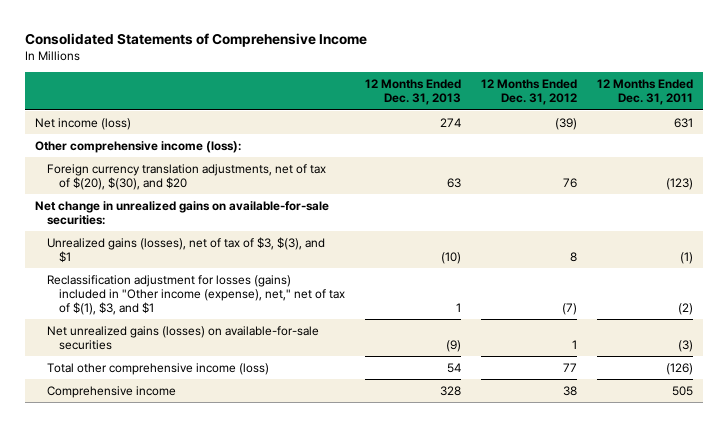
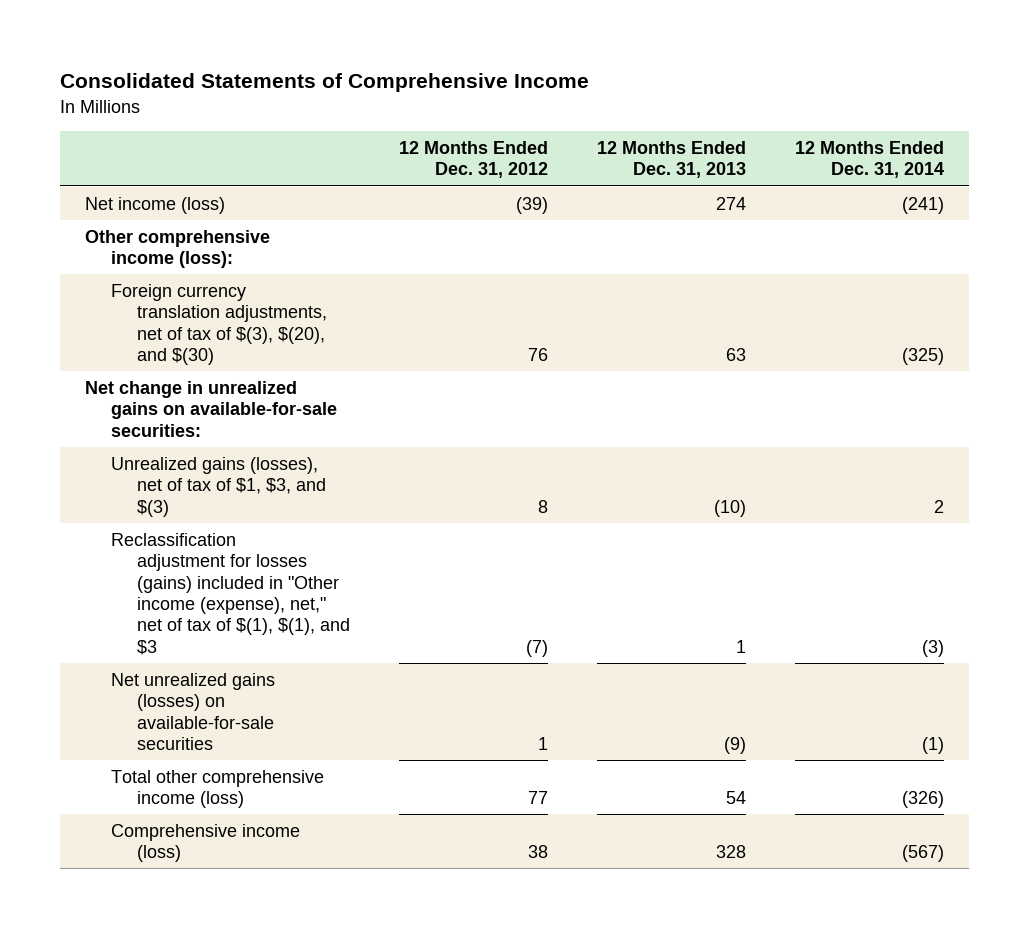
- | 12 Months Ended Dec. 31, 2013 | 12 Months Ended Dec. 31, 2012 | 12 Months Ended Dec. 31, 2011
+ | 12 Months Ended Dec. 31, 2012 | 12 Months Ended Dec. 31, 2013 | 12 Months Ended Dec. 31, 2014
- Foreign currency translation adjustments, net of tax of $(20), $(30), and $20 | 63 | 76 | (123)
+ Foreign currency translation adjustments, net of tax of $(3), $(20), and $(30) | 76 | 63 | (325)
- Unrealized gains (losses), net of tax of $3, $(3), and $1 | (10) | 8 | (1)
- Reclassification adjustment for losses (gains) included in "Other income (expense), net," net of tax of $(1), $3, and $1 | 1 | (7) | (2)
+ Unrealized gains (losses), net of tax of $1, $3, and $(3) | 8 | (10) | 2
+ Reclassification adjustment for losses (gains) included in "Other income (expense), net," net of tax of $(1), $(1), and $3 | (7) | 1 | (3)
- Comprehensive income | 328 | 38 | 505
+ Comprehensive income (loss) | 38 | 328 | (567)

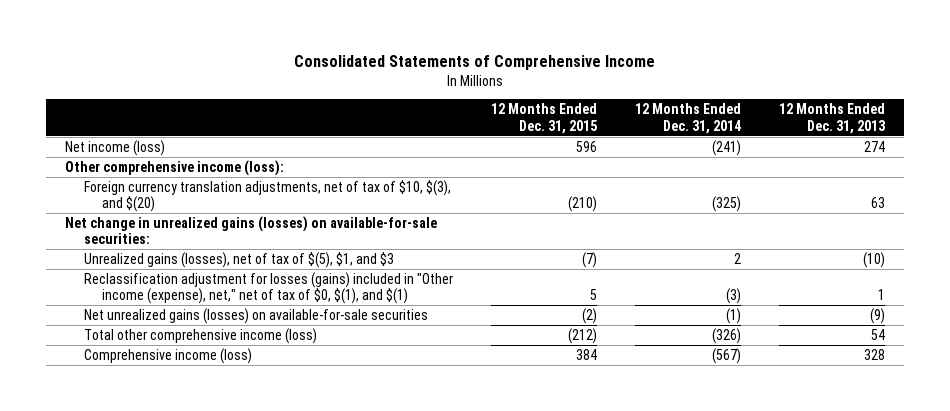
- | 12 Months Ended Dec. 31, 2012 | 12 Months Ended Dec. 31, 2013 | 12 Months Ended Dec. 31, 2014
+ | 12 Months Ended Dec. 31, 2015 | 12 Months Ended Dec. 31, 2014 | 12 Months Ended Dec. 31, 2013
- Foreign currency translation adjustments, net of tax of $(3), $(20), and $(30) | 76 | 63 | (325)
- Net change in unrealized gains on available-for-sale securities:
- Unrealized gains (losses), net of tax of $1, $3, and $(3) | 8 | (10) | 2
- Reclassification adjustment for losses (gains) included in "Other income (expense), net," net of tax of $(1), $(1), and $3 | (7) | 1 | (3)
+ Foreign currency translation adjustments, net of tax of $10, $(3), and $(20) | (210) | (325) | 63
+ Net change in unrealized gains (losses) on available-for-sale securities:
+ Unrealized gains (losses), net of tax of $(5), $1, and $3 | (7) | 2 | (10)
+ Reclassification adjustment for losses (gains) included in "Other income (expense), net," net of tax of $0, $(1), and $(1) | 5 | (3) | 1

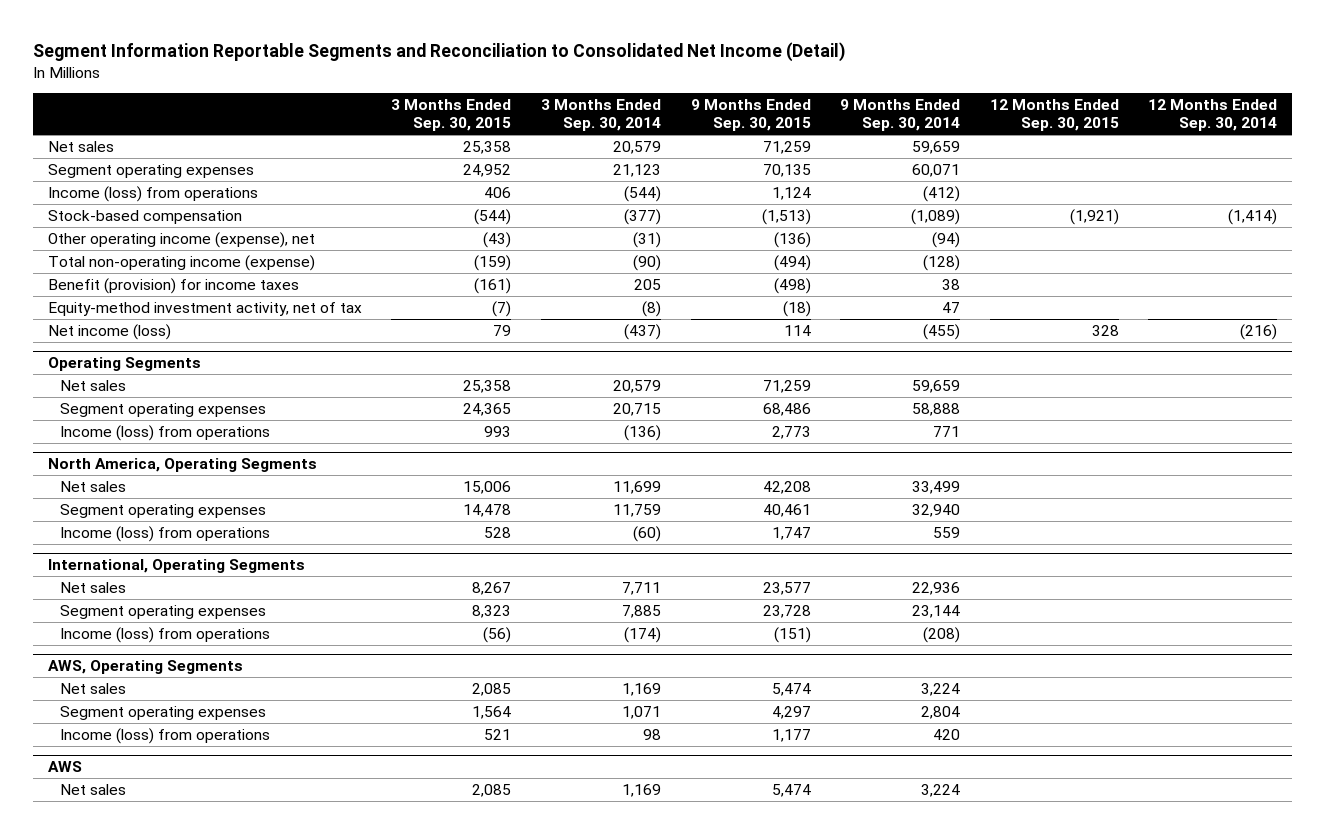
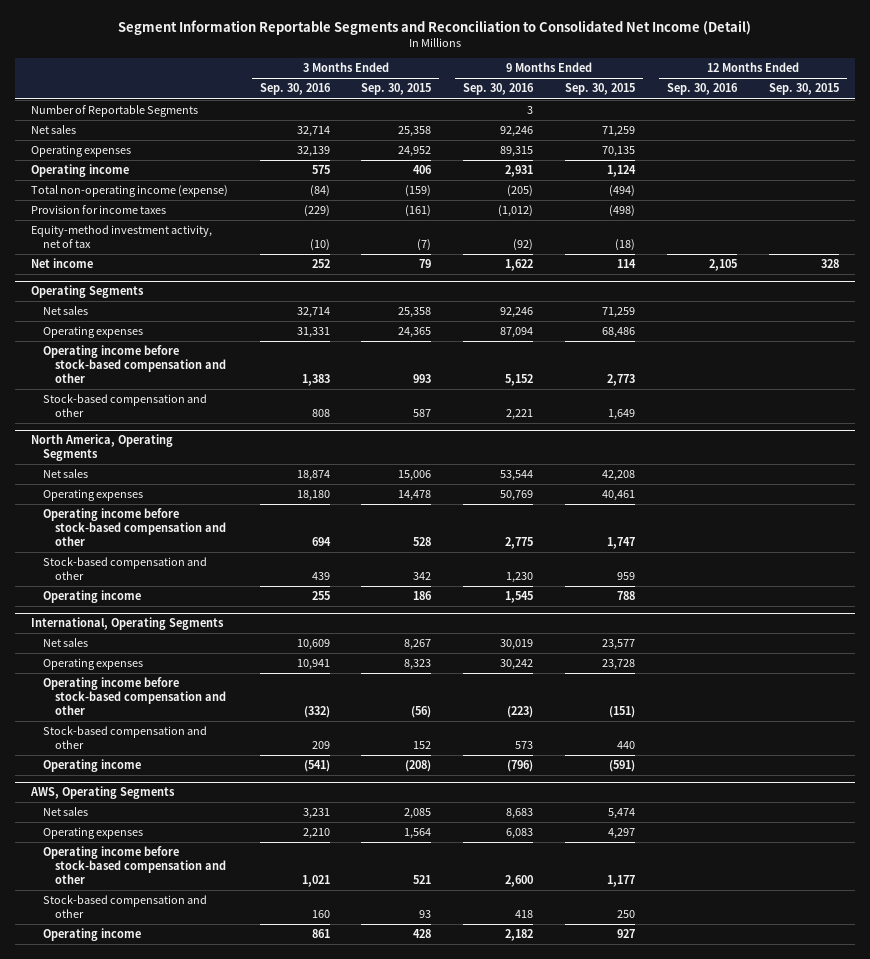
- | 3 Months Ended Sep. 30, 2015 | 3 Months Ended Sep. 30, 2014 | 9 Months Ended Sep. 30, 2015 | 9 Months Ended Sep. 30, 2014 | 12 Months Ended Sep. 30, 2015 | 12 Months Ended Sep. 30, 2014
+ | 3 Months Ended Sep. 30, 2016 | 3 Months Ended Sep. 30, 2015 | 9 Months Ended Sep. 30, 2016 | 9 Months Ended Sep. 30, 2015 | 12 Months Ended Sep. 30, 2016 | 12 Months Ended Sep. 30, 2015
+ Number of Reportable Segments | | | 3 | | |
- Segment operating expenses | 24,952 | 21,123 | 70,135 | 60,071 | |
- Income (loss) from operations | 406 | (544) | 1,124 | (412) | |
- Stock-based compensation | (544) | (377) | (1,513) | (1,089) | (1,921) | (1,414)
- Other operating income (expense), net | (43) | (31) | (136) | (94) | |
+ Operating expenses | 32,139 | 24,952 | 89,315 | 70,135 | |
+ Operating income | 575 | 406 | 2,931 | 1,124 | |
- Benefit (provision) for income taxes | (161) | 205 | (498) | 38 | |
+ Provision for income taxes | (229) | (161) | (1,012) | (498) | |
- Net income (loss) | 79 | (437) | 114 | (455) | 328 | (216)
+ Net income | 252 | 79 | 1,622 | 114 | 2,105 | 328
@ Operating Segments
- Segment operating expenses | 24,365 | 20,715 | 68,486 | 58,888 | |
- Income (loss) from operations | 993 | (136) | 2,773 | 771 | |
+ Operating expenses | 31,331 | 24,365 | 87,094 | 68,486 | |
+ Operating income before stock-based compensation and other | 1,383 | 993 | 5,152 | 2,773 | |
+ Stock-based compensation and other | 808 | 587 | 2,221 | 1,649 | |
@ North America, Operating Segments
- Segment operating expenses | 14,478 | 11,759 | 40,461 | 32,940 | |
- Income (loss) from operations | 528 | (60) | 1,747 | 559 | |
+ Operating expenses | 18,180 | 14,478 | 50,769 | 40,461 | |
+ Operating income before stock-based compensation and other | 694 | 528 | 2,775 | 1,747 | |
+ Stock-based compensation and other | 439 | 342 | 1,230 | 959 | |
+ Operating income | 255 | 186 | 1,545 | 788 | |
@ International, Operating Segments
- Segment operating expenses | 8,323 | 7,885 | 23,728 | 23,144 | |
- Income (loss) from operations | (56) | (174) | (151) | (208) | |
+ Operating expenses | 10,941 | 8,323 | 30,242 | 23,728 | |
+ Operating income before stock-based compensation and other | (332) | (56) | (223) | (151) | |
+ Stock-based compensation and other | 209 | 152 | 573 | 440 | |
+ Operating income | (541) | (208) | (796) | (591) | |
@ AWS, Operating Segments
- Segment operating expenses | 1,564 | 1,071 | 4,297 | 2,804 | |
- Income (loss) from operations | 521 | 98 | 1,177 | 420 | |
- AWS
- Net sales | 2,085 | 1,169 | 5,474 | 3,224 | |
@ AWS, Operating Segments
+ Operating expenses | 2,210 | 1,564 | 6,083 | 4,297 | |
+ Operating income before stock-based compensation and other | 1,021 | 521 | 2,600 | 1,177 | |
+ Stock-based compensation and other | 160 | 93 | 418 | 250 | |
+ Operating income | 861 | 428 | 2,182 | 927 | |

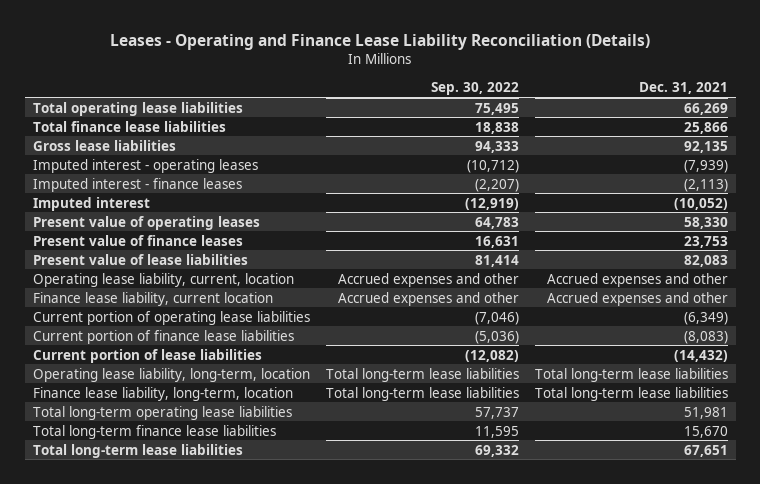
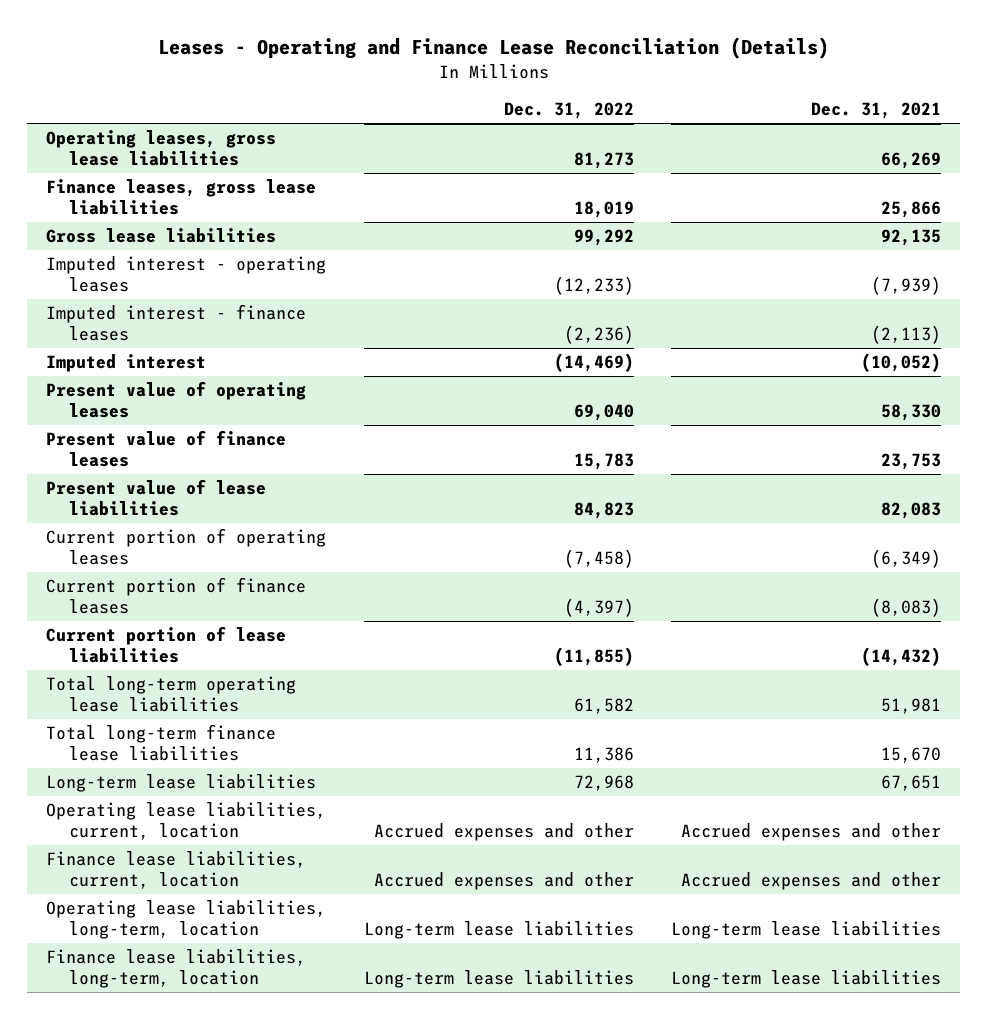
- Leases - Operating and Finance Lease Liability Reconciliation (Details)
+ Leases - Operating and Finance Lease Reconciliation (Details)
- | Sep. 30, 2022 | Dec. 31, 2021
+ | Dec. 31, 2022 | Dec. 31, 2021
- Total operating lease liabilities | 75,495 | 66,269
- Total finance lease liabilities | 18,838 | 25,866
+ Operating leases, gross lease liabilities | 81,273 | 66,269
+ Finance leases, gross lease liabilities | 18,019 | 25,866
- Operating lease liability, current, location | Accrued expenses and other | Accrued expenses and other
- Finance lease liability, current location | Accrued expenses and other | Accrued expenses and other
- Current portion of operating lease liabilities | (7,046) | (6,349)
- Current portion of finance lease liabilities | (5,036) | (8,083)
+ Current portion of operating leases | (7,458) | (6,349)
+ Current portion of finance leases | (4,397) | (8,083)
- Operating lease liability, long-term, location | Total long-term lease liabilities | Total long-term lease liabilities
- Finance lease liability, long-term, location | Total long-term lease liabilities | Total long-term lease liabilities
- Total long-term lease liabilities | 69,332 | 67,651
+ Long-term lease liabilities | 72,968 | 67,651
+ Operating lease liabilities, current, location | Accrued expenses and other | Accrued expenses and other
+ Finance lease liabilities, current, location | Accrued expenses and other | Accrued expenses and other
+ Operating lease liabilities, long-term, location | Long-term lease liabilities | Long-term lease liabilities
+ Finance lease liabilities, long-term, location | Long-term lease liabilities | Long-term lease liabilities

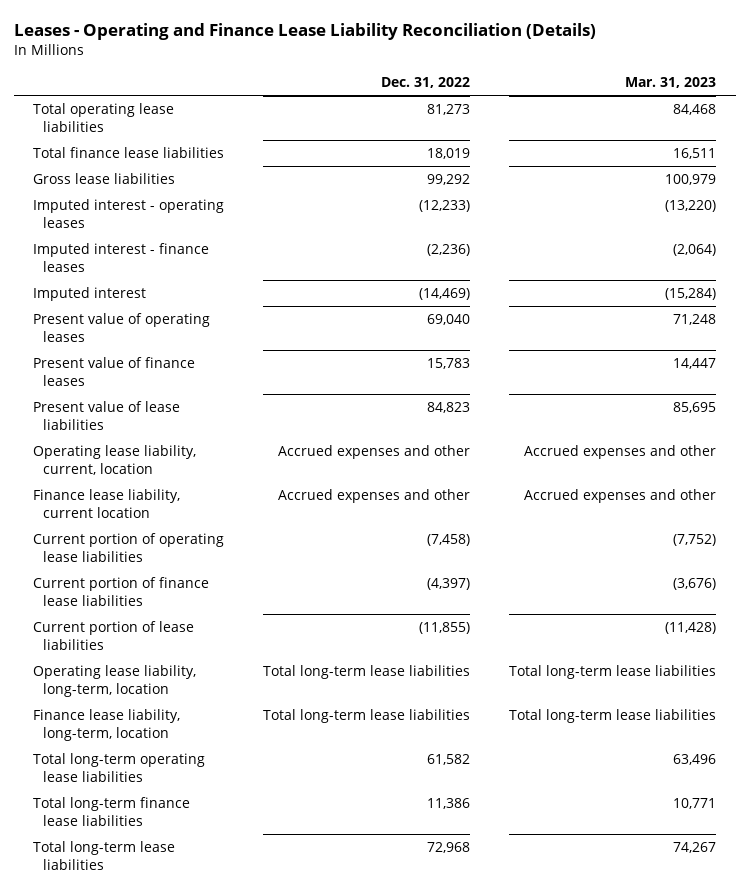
- Leases - Operating and Finance Lease Reconciliation (Details)
+ Leases - Operating and Finance Lease Liability Reconciliation (Details)
- | Dec. 31, 2022 | Dec. 31, 2021
+ | Dec. 31, 2022 | Mar. 31, 2023
- Operating leases, gross lease liabilities | 81,273 | 66,269
- Finance leases, gross lease liabilities | 18,019 | 25,866
+ Total operating lease liabilities | 81,273 | 84,468
+ Total finance lease liabilities | 18,019 | 16,511
- Current portion of operating leases | (7,458) | (6,349)
- Current portion of finance leases | (4,397) | (8,083)
+ Operating lease liability, current, location | Accrued expenses and other | Accrued expenses and other
+ Finance lease liability, current location | Accrued expenses and other | Accrued expenses and other
+ Current portion of operating lease liabilities | (7,458) | (7,752)
+ Current portion of finance lease liabilities | (4,397) | (3,676)
+ Operating lease liability, long-term, location | Total long-term lease liabilities | Total long-term lease liabilities
+ Finance lease liability, long-term, location | Total long-term lease liabilities | Total long-term lease liabilities
- Long-term lease liabilities | 72,968 | 67,651
- Operating lease liabilities, current, location | Accrued expenses and other | Accrued expenses and other
- Finance lease liabilities, current, location | Accrued expenses and other | Accrued expenses and other
- Operating lease liabilities, long-term, location | Long-term lease liabilities | Long-term lease liabilities
- Finance lease liabilities, long-term, location | Long-term lease liabilities | Long-term lease liabilities
+ Total long-term lease liabilities | 72,968 | 74,267

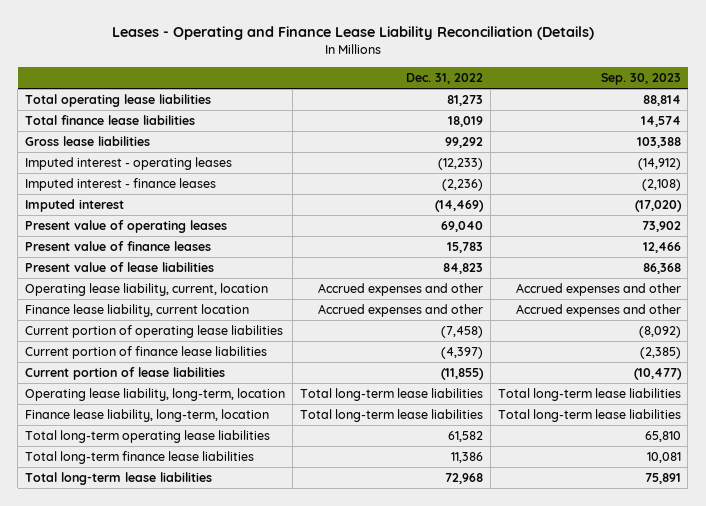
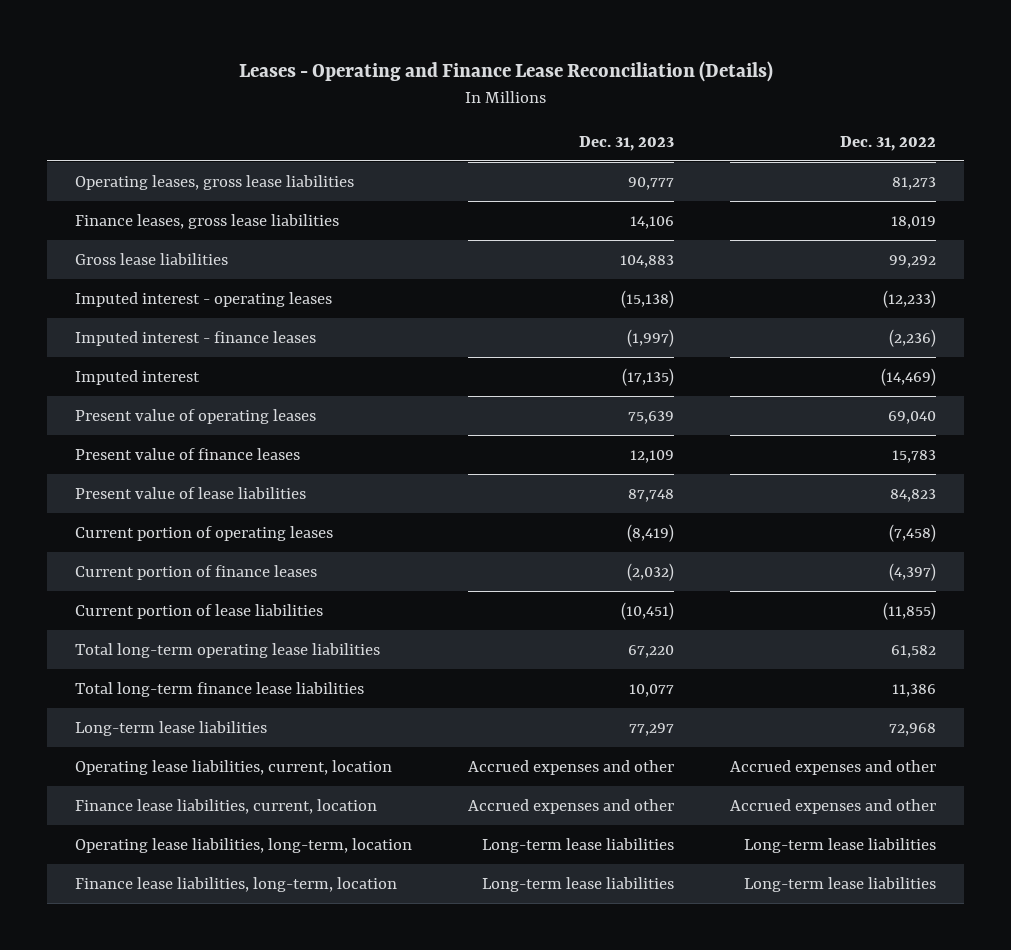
- Leases - Operating and Finance Lease Liability Reconciliation (Details)
+ Leases - Operating and Finance Lease Reconciliation (Details)
- | Dec. 31, 2022 | Sep. 30, 2023
+ | Dec. 31, 2023 | Dec. 31, 2022
- Total operating lease liabilities | 81,273 | 88,814
- Total finance lease liabilities | 18,019 | 14,574
+ Operating leases, gross lease liabilities | 90,777 | 81,273
+ Finance leases, gross lease liabilities | 14,106 | 18,019
- Operating lease liability, current, location | Accrued expenses and other | Accrued expenses and other
- Finance lease liability, current location | Accrued expenses and other | Accrued expenses and other
- Current portion of operating lease liabilities | (7,458) | (8,092)
- Current portion of finance lease liabilities | (4,397) | (2,385)
+ Current portion of operating leases | (8,419) | (7,458)
+ Current portion of finance leases | (2,032) | (4,397)
- Operating lease liability, long-term, location | Total long-term lease liabilities | Total long-term lease liabilities
- Finance lease liability, long-term, location | Total long-term lease liabilities | Total long-term lease liabilities
- Total long-term lease liabilities | 72,968 | 75,891
+ Long-term lease liabilities | 77,297 | 72,968
+ Operating lease liabilities, current, location | Accrued expenses and other | Accrued expenses and other
+ Finance lease liabilities, current, location | Accrued expenses and other | Accrued expenses and other
+ Operating lease liabilities, long-term, location | Long-term lease liabilities | Long-term lease liabilities
+ Finance lease liabilities, long-term, location | Long-term lease liabilities | Long-term lease liabilities

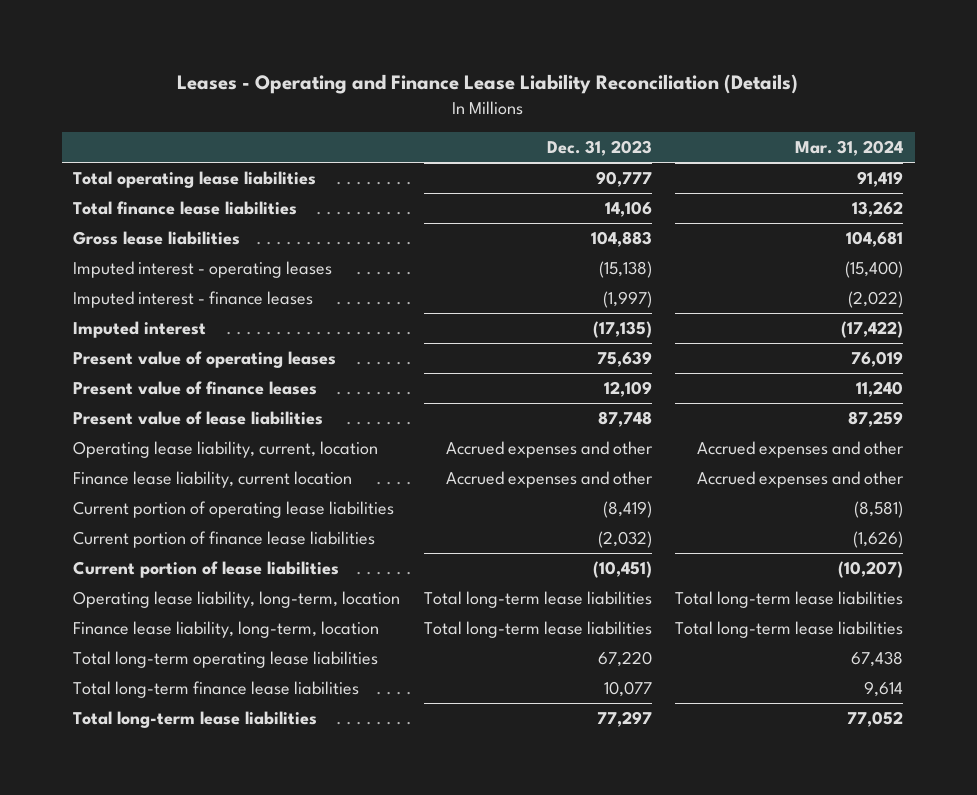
- Leases - Operating and Finance Lease Reconciliation (Details)
+ Leases - Operating and Finance Lease Liability Reconciliation (Details)
- | Dec. 31, 2023 | Dec. 31, 2022
+ | Dec. 31, 2023 | Mar. 31, 2024
- Operating leases, gross lease liabilities | 90,777 | 81,273
- Finance leases, gross lease liabilities | 14,106 | 18,019
+ Total operating lease liabilities | 90,777 | 91,419
+ Total finance lease liabilities | 14,106 | 13,262
- Current portion of operating leases | (8,419) | (7,458)
- Current portion of finance leases | (2,032) | (4,397)
+ Operating lease liability, current, location | Accrued expenses and other | Accrued expenses and other
+ Finance lease liability, current location | Accrued expenses and other | Accrued expenses and other
+ Current portion of operating lease liabilities | (8,419) | (8,581)
+ Current portion of finance lease liabilities | (2,032) | (1,626)
+ Operating lease liability, long-term, location | Total long-term lease liabilities | Total long-term lease liabilities
+ Finance lease liability, long-term, location | Total long-term lease liabilities | Total long-term lease liabilities
- Long-term lease liabilities | 77,297 | 72,968
- Operating lease liabilities, current, location | Accrued expenses and other | Accrued expenses and other
- Finance lease liabilities, current, location | Accrued expenses and other | Accrued expenses and other
- Operating lease liabilities, long-term, location | Long-term lease liabilities | Long-term lease liabilities
- Finance lease liabilities, long-term, location | Long-term lease liabilities | Long-term lease liabilities
+ Total long-term lease liabilities | 77,297 | 77,052

